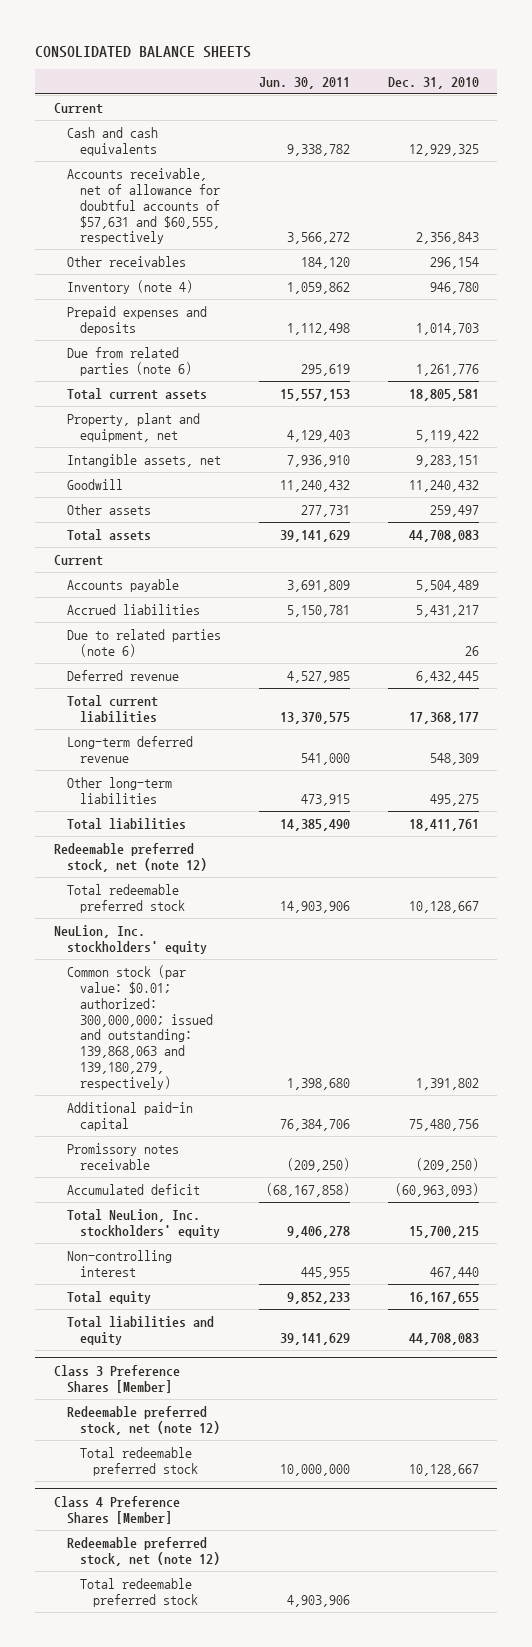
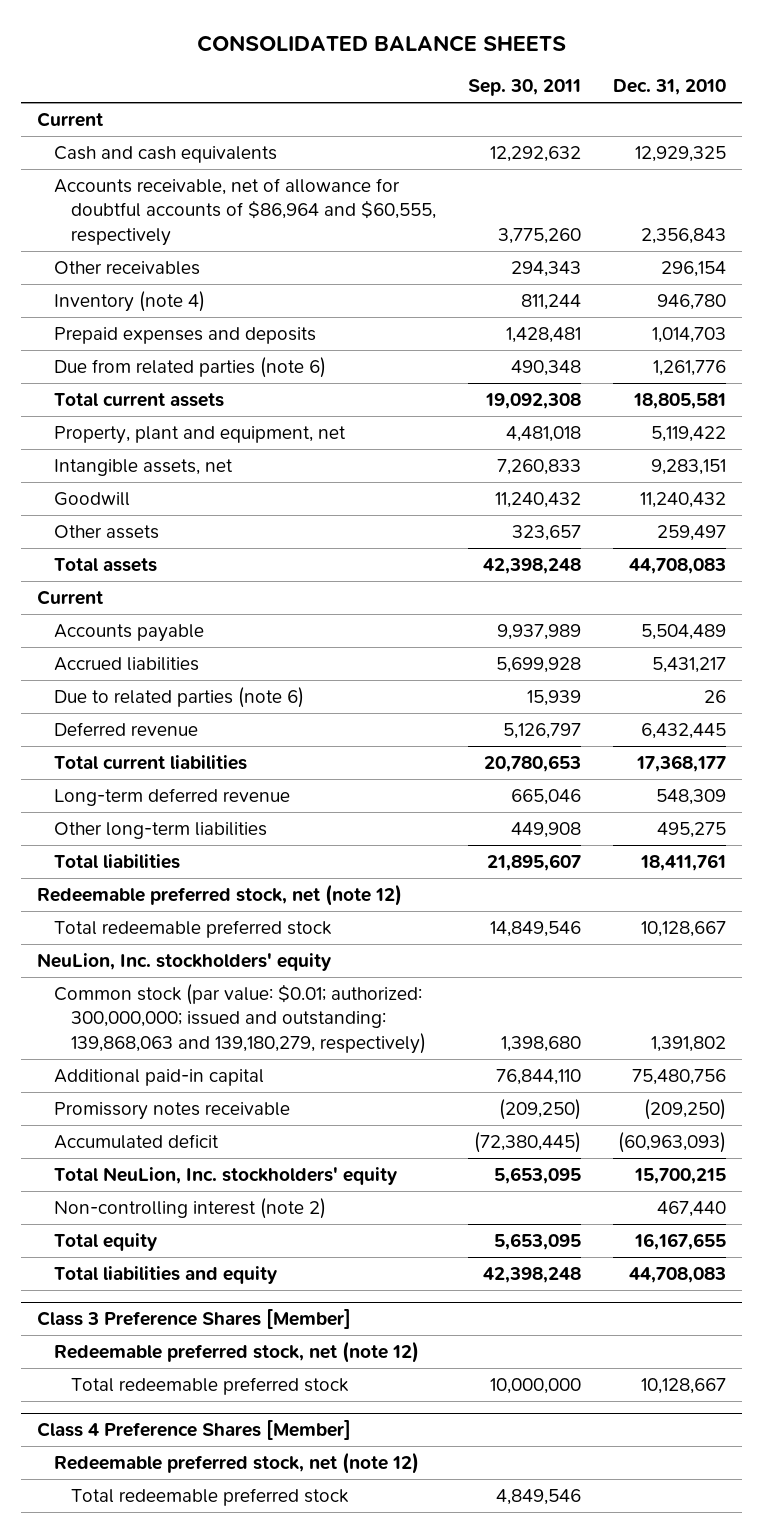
- | Jun. 30, 2011 | Dec. 31, 2010
+ | Sep. 30, 2011 | Dec. 31, 2010
- Accounts receivable, net of allowance for doubtful accounts of $57,631 and $60,555, respectively | 3,566,272 | 2,356,843
+ Accounts receivable, net of allowance for doubtful accounts of $86,964 and $60,555, respectively | 3,775,260 | 2,356,843
- Non-controlling interest | 445,955 | 467,440
+ Non-controlling interest (note 2) | | 467,440

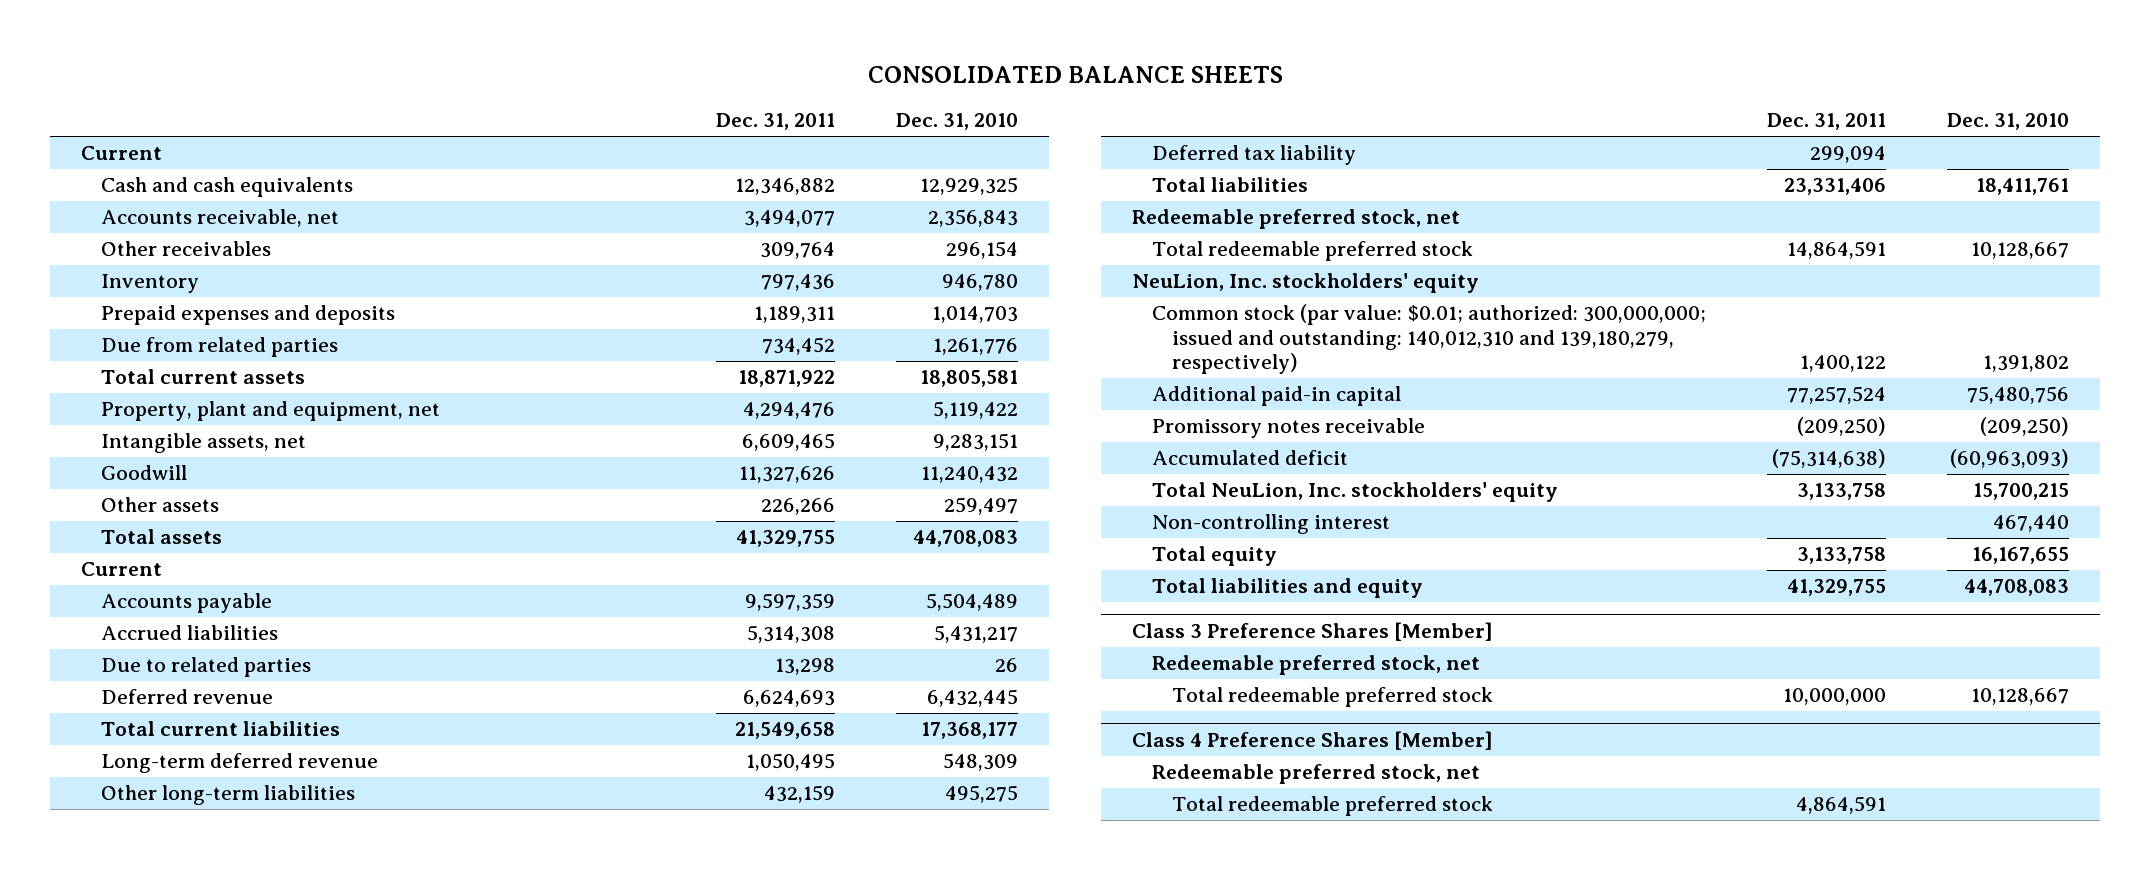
- | Sep. 30, 2011 | Dec. 31, 2010
+ | Dec. 31, 2011 | Dec. 31, 2010
- Accounts receivable, net of allowance for doubtful accounts of $86,964 and $60,555, respectively | 3,775,260 | 2,356,843
+ Accounts receivable, net | 3,494,077 | 2,356,843
- Inventory (note 4) | 811,244 | 946,780
+ Inventory | 797,436 | 946,780
- Due from related parties (note 6) | 490,348 | 1,261,776
+ Due from related parties | 734,452 | 1,261,776
- Due to related parties (note 6) | 15,939 | 26
+ Due to related parties | 13,298 | 26
+ Deferred tax liability | 299,094 |
- Redeemable preferred stock, net (note 12)
+ Redeemable preferred stock, net
- Common stock (par value: $0.01; authorized: 300,000,000; issued and outstanding: 139,868,063 and 139,180,279, respectively) | 1,398,680 | 1,391,802
+ Common stock (par value: $0.01; authorized: 300,000,000; issued and outstanding: 140,012,310 and 139,180,279, respectively) | 1,400,122 | 1,391,802
- Non-controlling interest (note 2) | | 467,440
+ Non-controlling interest | | 467,440
@ Class 3 Preference Shares [Member]
- Redeemable preferred stock, net (note 12)
+ Redeemable preferred stock, net
@ Class 4 Preference Shares [Member]
- Redeemable preferred stock, net (note 12)
+ Redeemable preferred stock, net

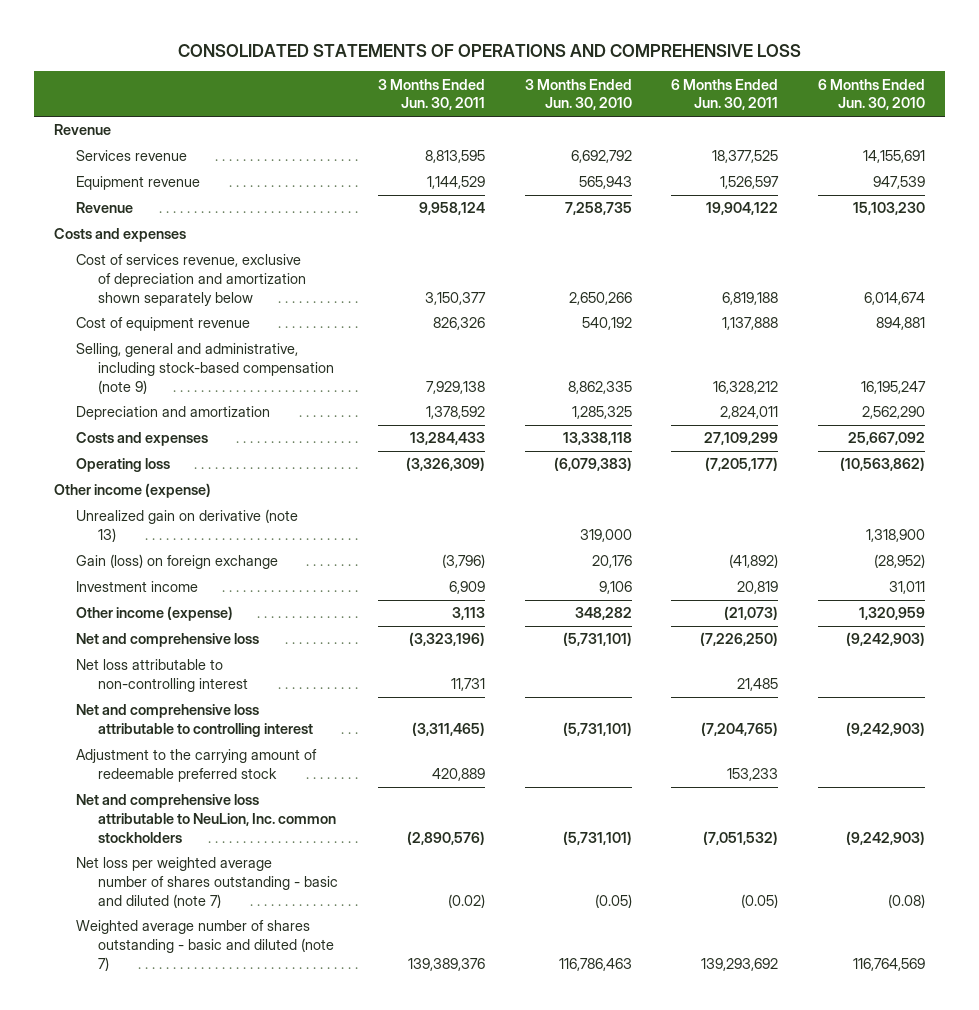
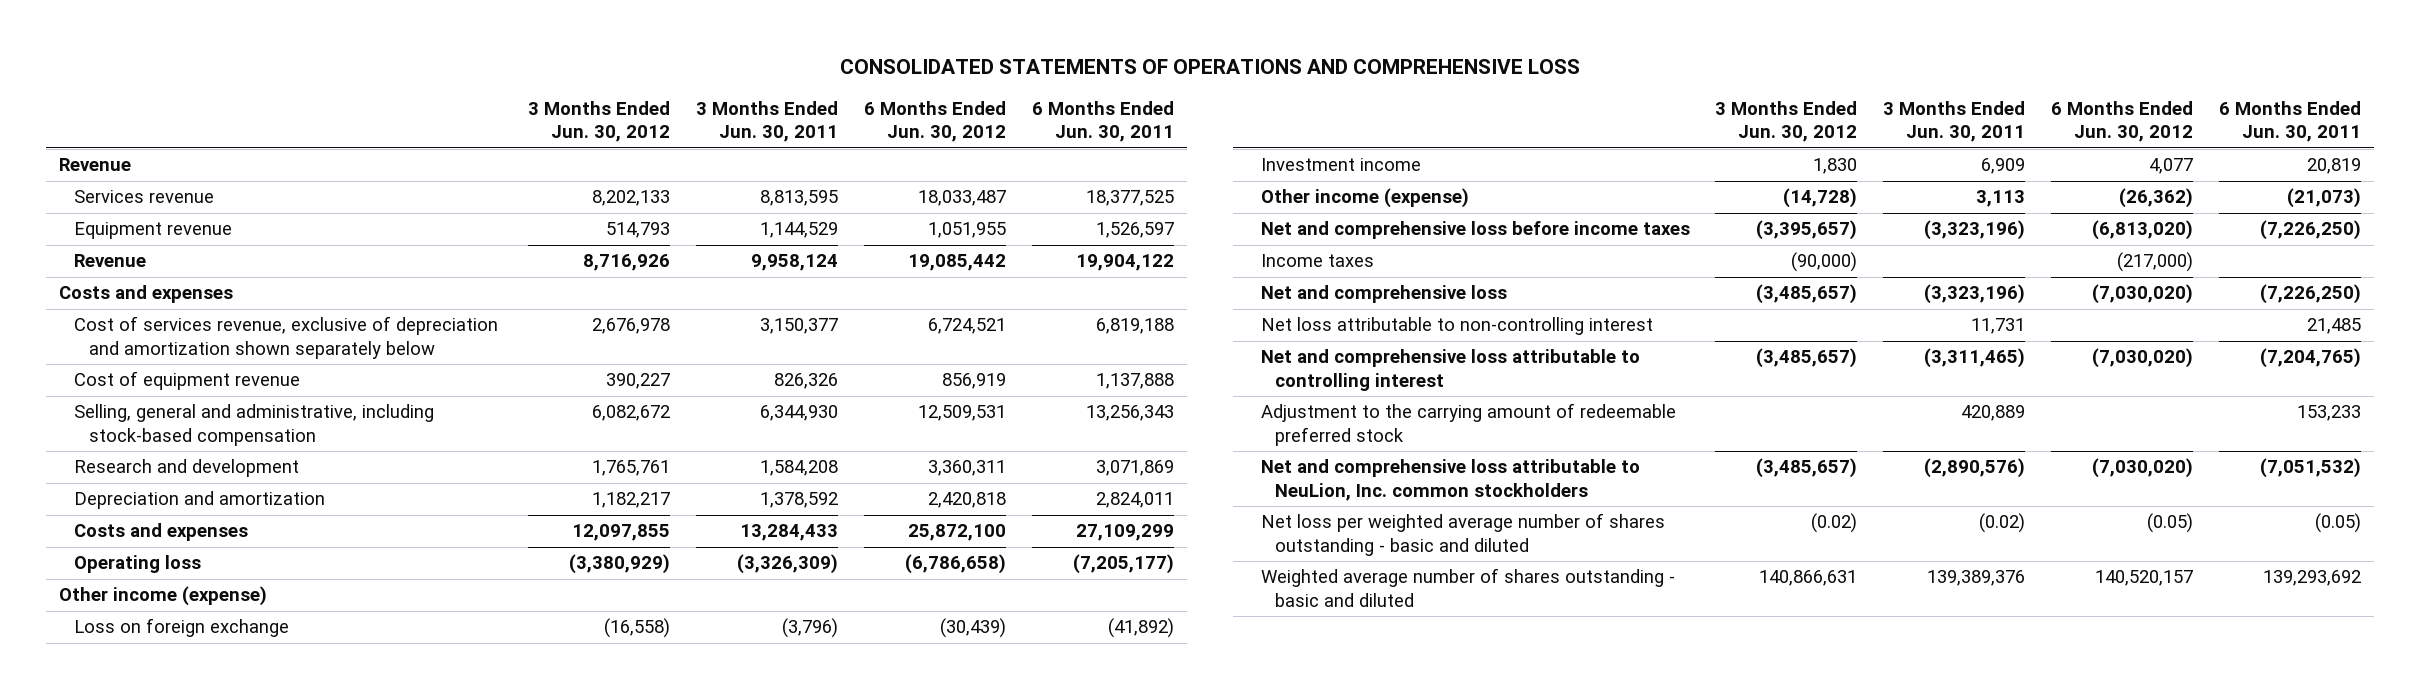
- | 3 Months Ended Jun. 30, 2011 | 3 Months Ended Jun. 30, 2010 | 6 Months Ended Jun. 30, 2011 | 6 Months Ended Jun. 30, 2010
+ | 3 Months Ended Jun. 30, 2012 | 3 Months Ended Jun. 30, 2011 | 6 Months Ended Jun. 30, 2012 | 6 Months Ended Jun. 30, 2011
- Selling, general and administrative, including stock-based compensation (note 9) | 7,929,138 | 8,862,335 | 16,328,212 | 16,195,247
+ Selling, general and administrative, including stock-based compensation | 6,082,672 | 6,344,930 | 12,509,531 | 13,256,343
+ Research and development | 1,765,761 | 1,584,208 | 3,360,311 | 3,071,869
- Unrealized gain on derivative (note 13) | | 319,000 | | 1,318,900
- Gain (loss) on foreign exchange | (3,796) | 20,176 | (41,892) | (28,952)
+ Loss on foreign exchange | (16,558) | (3,796) | (30,439) | (41,892)
+ Net and comprehensive loss before income taxes | (3,395,657) | (3,323,196) | (6,813,020) | (7,226,250)
+ Income taxes | (90,000) | | (217,000) |
- Net loss per weighted average number of shares outstanding - basic and diluted (note 7) | (0.02) | (0.05) | (0.05) | (0.08)
- Weighted average number of shares outstanding - basic and diluted (note 7) | 139,389,376 | 116,786,463 | 139,293,692 | 116,764,569
+ Net loss per weighted average number of shares outstanding - basic and diluted | (0.02) | (0.02) | (0.05) | (0.05)
+ Weighted average number of shares outstanding - basic and diluted | 140,866,631 | 139,389,376 | 140,520,157 | 139,293,692

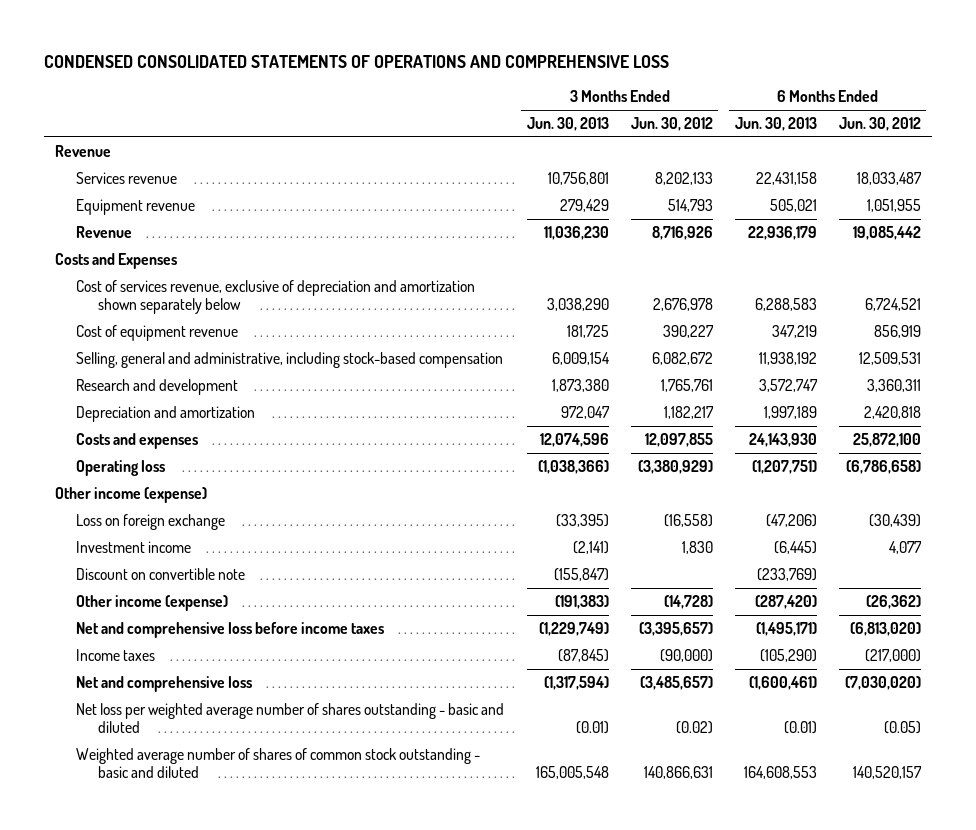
- CONSOLIDATED STATEMENTS OF OPERATIONS AND COMPREHENSIVE LOSS
+ CONDENSED CONSOLIDATED STATEMENTS OF OPERATIONS AND COMPREHENSIVE LOSS
- | 3 Months Ended Jun. 30, 2012 | 3 Months Ended Jun. 30, 2011 | 6 Months Ended Jun. 30, 2012 | 6 Months Ended Jun. 30, 2011
+ | 3 Months Ended Jun. 30, 2013 | 3 Months Ended Jun. 30, 2012 | 6 Months Ended Jun. 30, 2013 | 6 Months Ended Jun. 30, 2012
- Costs and expenses
+ Costs and Expenses
+ Discount on convertible note | (155,847) | | (233,769) |
- Net loss attributable to non-controlling interest | | 11,731 | | 21,485
- Net and comprehensive loss attributable to controlling interest | (3,485,657) | (3,311,465) | (7,030,020) | (7,204,765)
- Adjustment to the carrying amount of redeemable preferred stock | | 420,889 | | 153,233
- Net and comprehensive loss attributable to NeuLion, Inc. common stockholders | (3,485,657) | (2,890,576) | (7,030,020) | (7,051,532)
- Weighted average number of shares outstanding - basic and diluted | 140,866,631 | 139,389,376 | 140,520,157 | 139,293,692
+ Weighted average number of shares of common stock outstanding - basic and diluted | 165,005,548 | 140,866,631 | 164,608,553 | 140,520,157

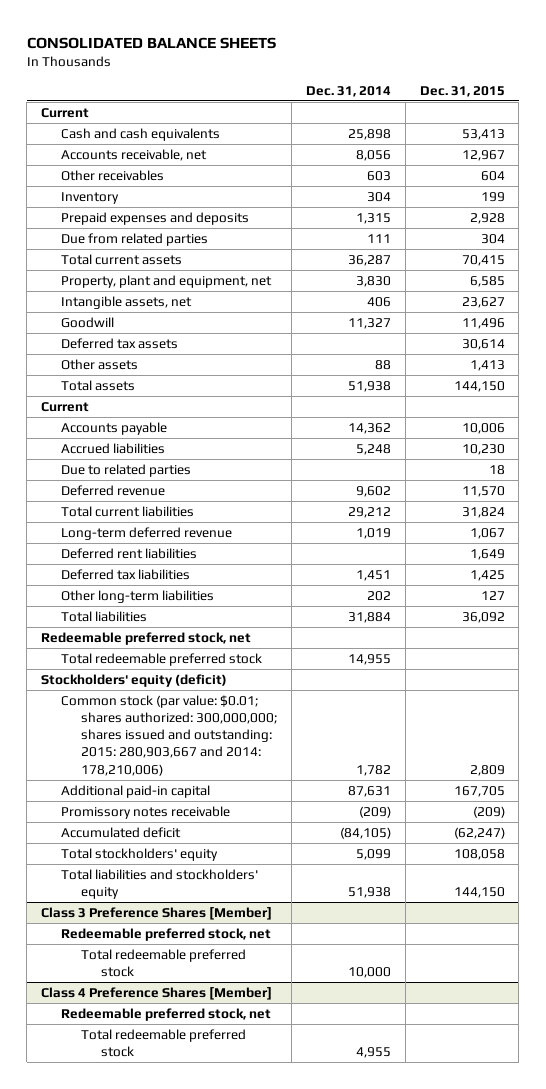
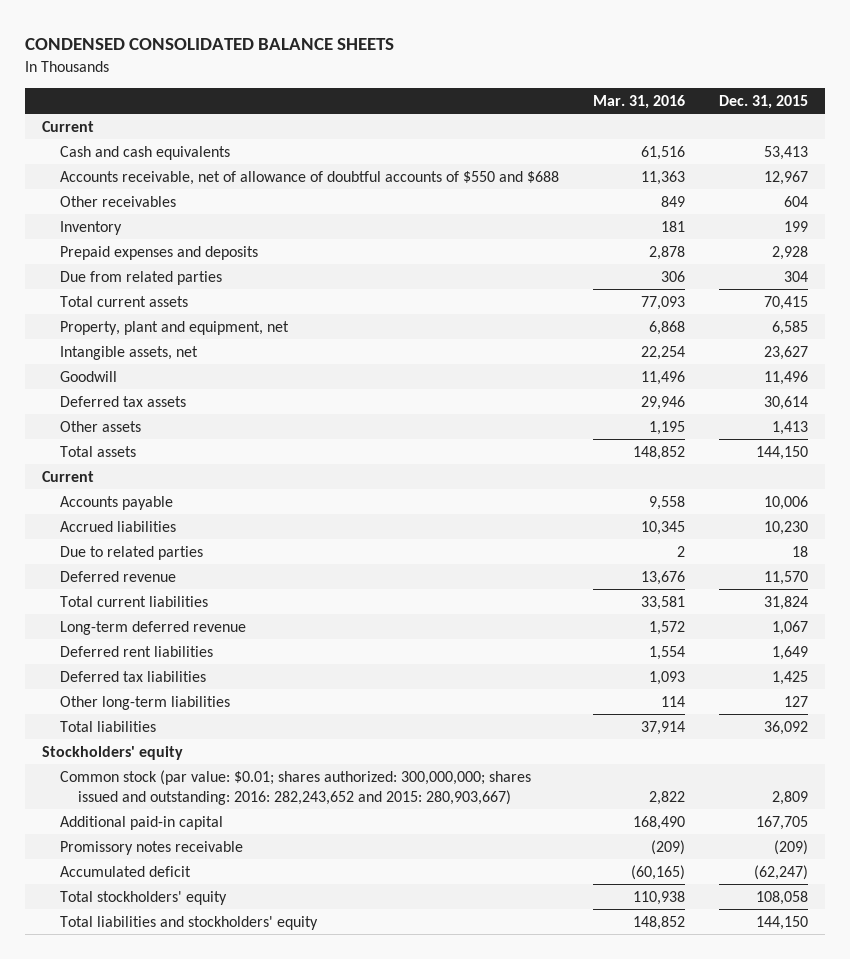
- CONSOLIDATED BALANCE SHEETS
+ CONDENSED CONSOLIDATED BALANCE SHEETS
- | Dec. 31, 2014 | Dec. 31, 2015
+ | Mar. 31, 2016 | Dec. 31, 2015
- Accounts receivable, net | 8,056 | 12,967
+ Accounts receivable, net of allowance of doubtful accounts of $550 and $688 | 11,363 | 12,967
- Redeemable preferred stock, net
- Total redeemable preferred stock | 14,955 |
- Stockholders' equity (deficit)
- Common stock (par value: $0.01; shares authorized: 300,000,000; shares issued and outstanding: 2015: 280,903,667 and 2014: 178,210,006) | 1,782 | 2,809
+ Stockholders' equity
+ Common stock (par value: $0.01; shares authorized: 300,000,000; shares issued and outstanding: 2016: 282,243,652 and 2015: 280,903,667) | 2,822 | 2,809
- Class 3 Preference Shares [Member]
- Redeemable preferred stock, net
- Total redeemable preferred stock | 10,000 |
- Class 4 Preference Shares [Member]
- Redeemable preferred stock, net
- Total redeemable preferred stock | 4,955 |

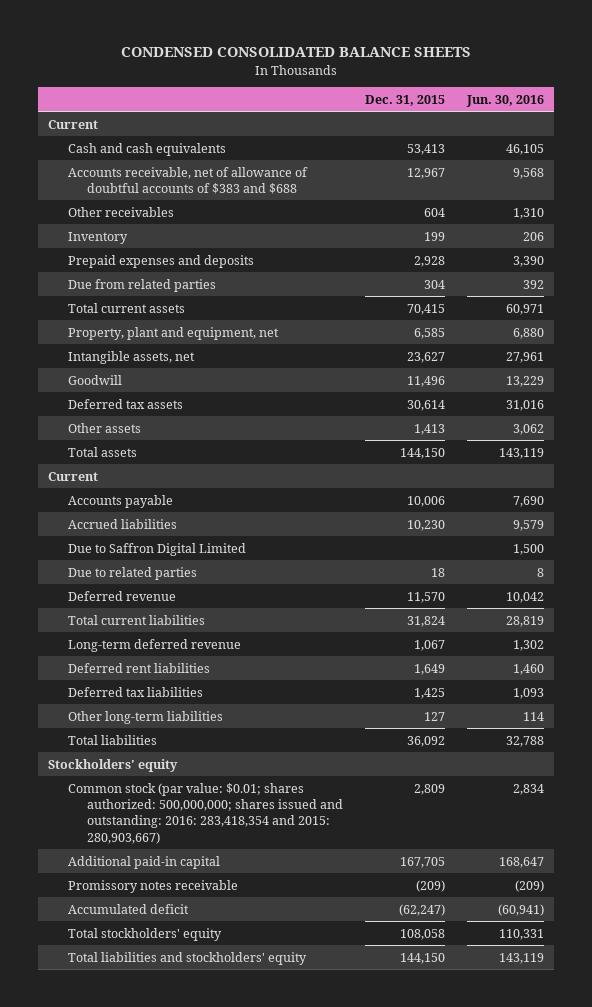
- | Mar. 31, 2016 | Dec. 31, 2015
+ | Dec. 31, 2015 | Jun. 30, 2016
- Accounts receivable, net of allowance of doubtful accounts of $550 and $688 | 11,363 | 12,967
+ Accounts receivable, net of allowance of doubtful accounts of $383 and $688 | 12,967 | 9,568
+ Due to Saffron Digital Limited | | 1,500
- Common stock (par value: $0.01; shares authorized: 300,000,000; shares issued and outstanding: 2016: 282,243,652 and 2015: 280,903,667) | 2,822 | 2,809
+ Common stock (par value: $0.01; shares authorized: 500,000,000; shares issued and outstanding: 2016: 283,418,354 and 2015: 280,903,667) | 2,809 | 2,834

